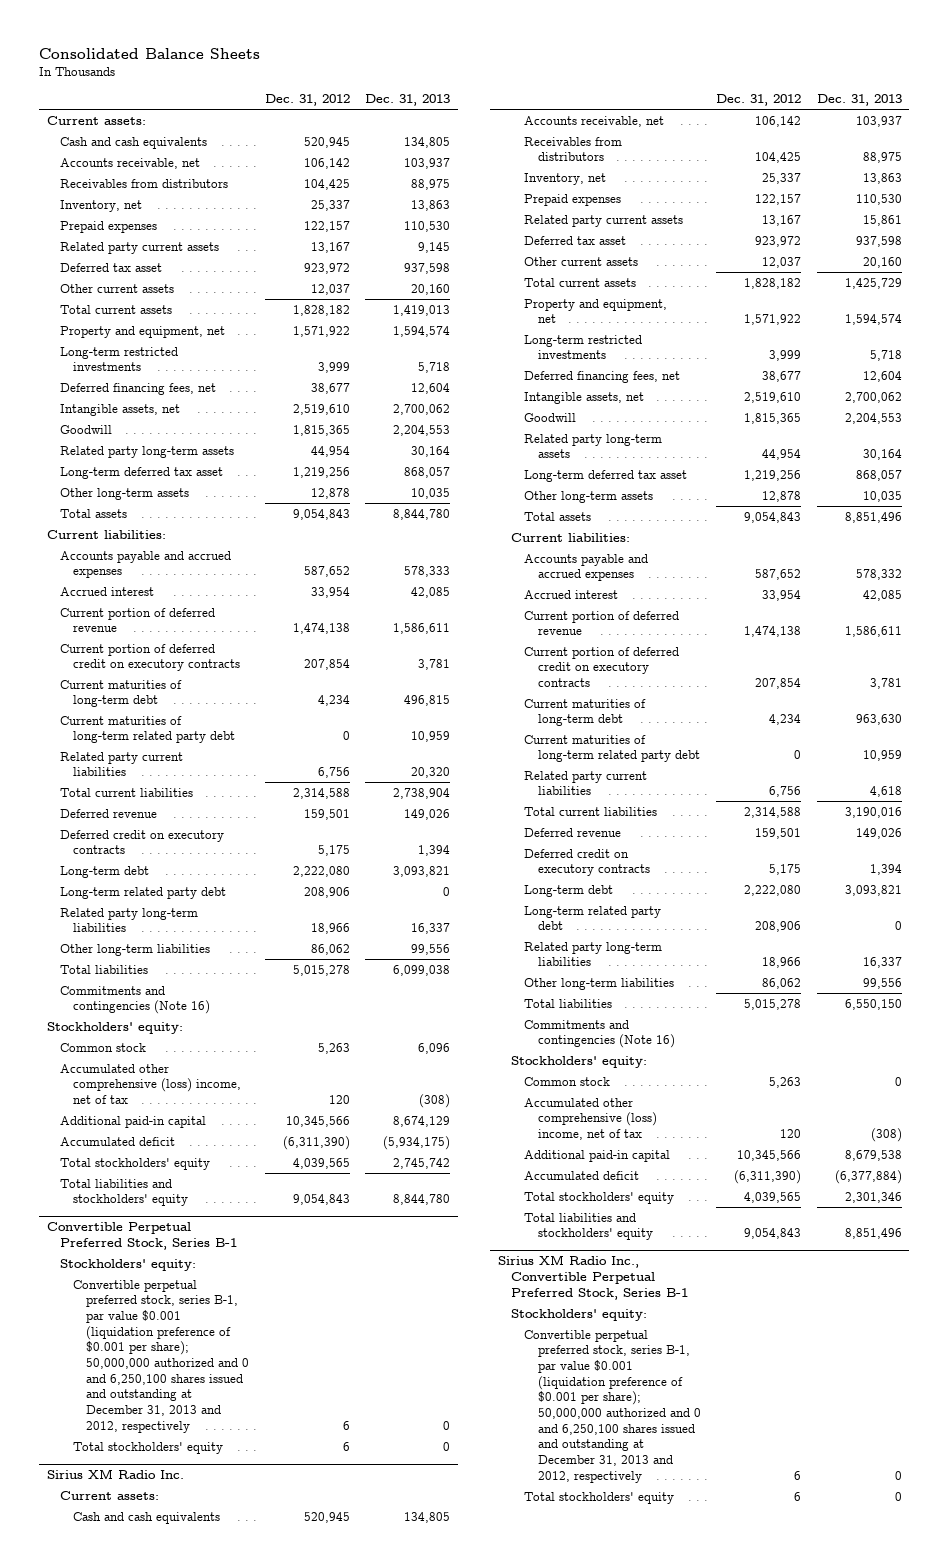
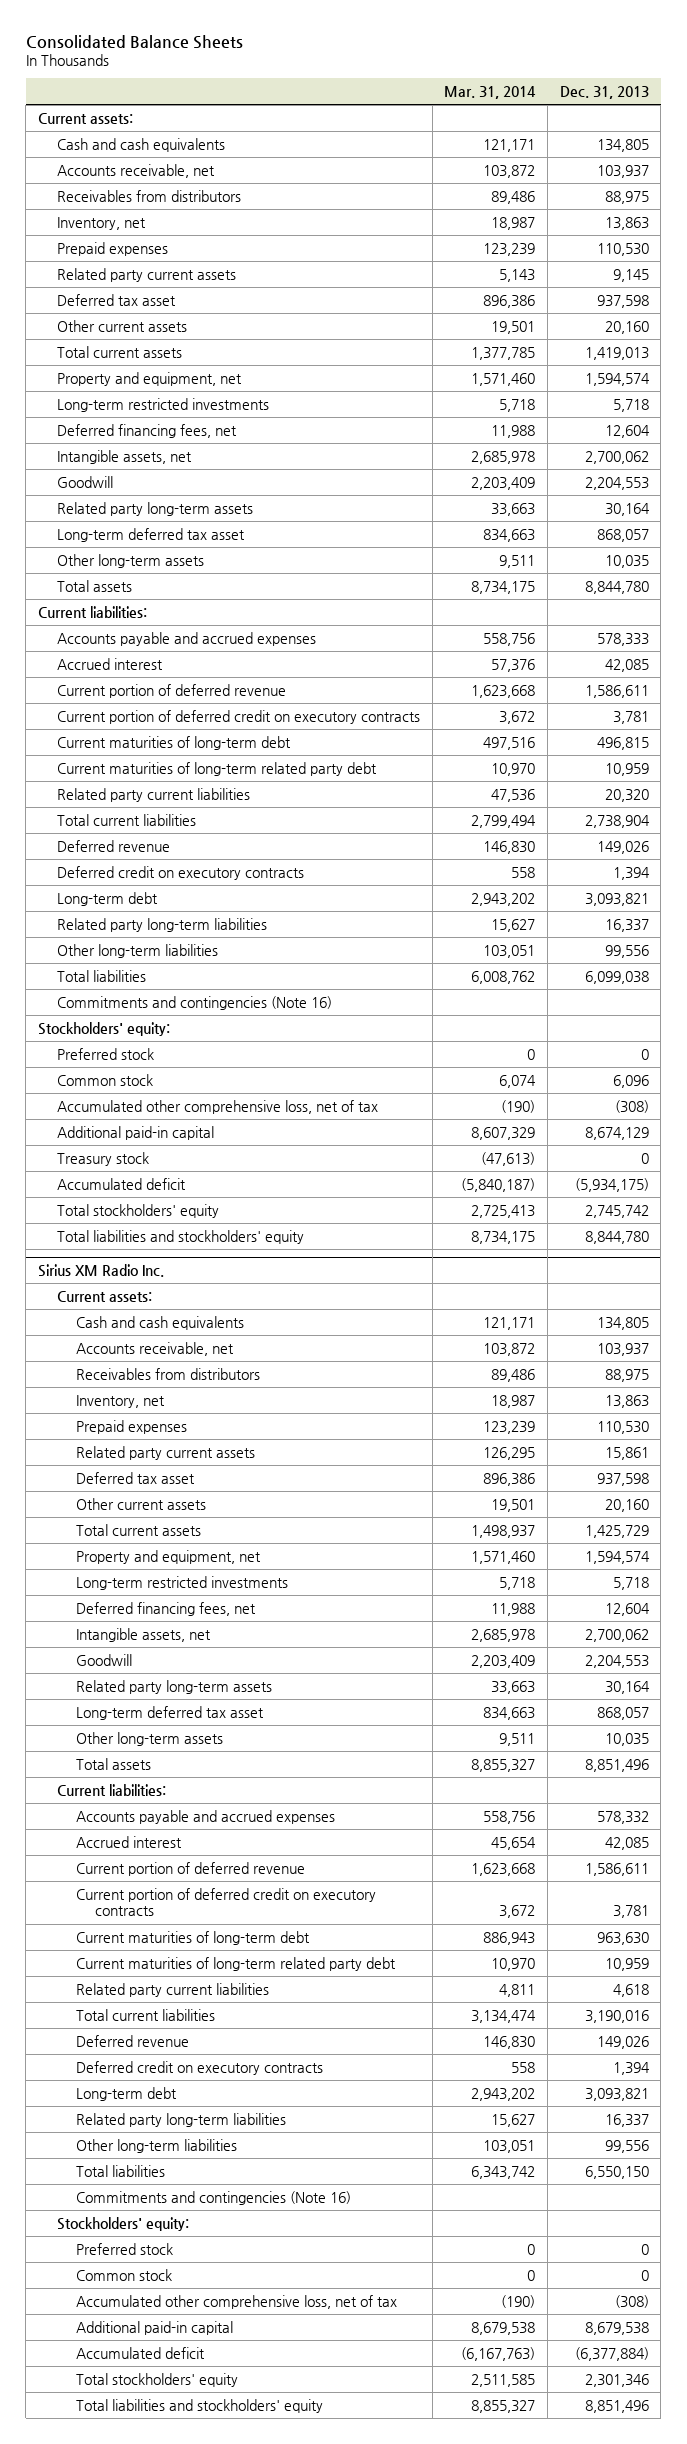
- | Dec. 31, 2012 | Dec. 31, 2013
+ | Mar. 31, 2014 | Dec. 31, 2013
- Long-term related party debt | 208,906 | 0
+ Preferred stock | 0 | 0
- Accumulated other comprehensive (loss) income, net of tax | 120 | (308)
+ Accumulated other comprehensive loss, net of tax | (190) | (308)
+ Treasury stock | (47,613) | 0
- Convertible Perpetual Preferred Stock, Series B-1
- Stockholders' equity:
- Convertible perpetual preferred stock, series B-1, par value $0.001 (liquidation preference of $0.001 per share); 50,000,000 authorized and 0 and 6,250,100 shares issued and outstanding at December 31, 2013 and 2012, respectively | 6 | 0
- Total stockholders' equity | 6 | 0
@ Sirius XM Radio Inc.
- Long-term related party debt | 208,906 | 0
+ Preferred stock | 0 | 0
- Accumulated other comprehensive (loss) income, net of tax | 120 | (308)
+ Accumulated other comprehensive loss, net of tax | (190) | (308)
- Sirius XM Radio Inc., Convertible Perpetual Preferred Stock, Series B-1
- Stockholders' equity:
- Convertible perpetual preferred stock, series B-1, par value $0.001 (liquidation preference of $0.001 per share); 50,000,000 authorized and 0 and 6,250,100 shares issued and outstanding at December 31, 2013 and 2012, respectively | 6 | 0
- Total stockholders' equity | 6 | 0

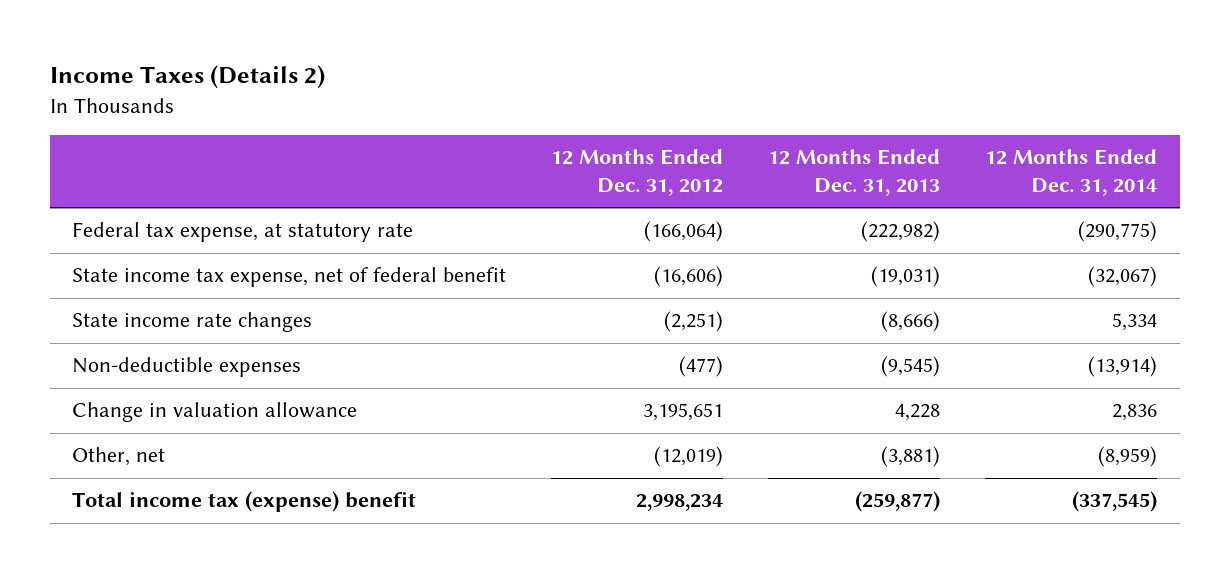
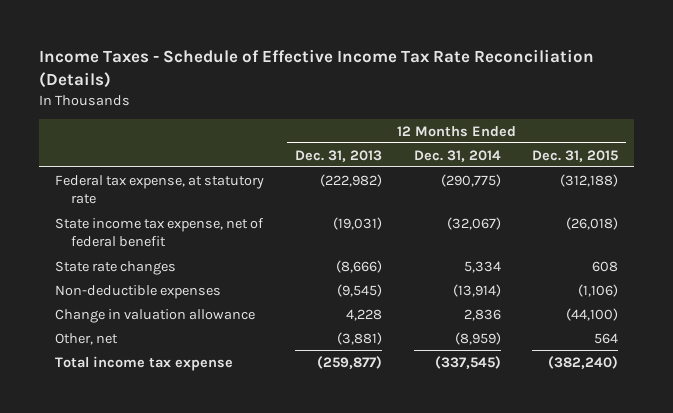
- Income Taxes (Details 2)
+ Income Taxes - Schedule of Effective Income Tax Rate Reconciliation (Details)
- | 12 Months Ended Dec. 31, 2012 | 12 Months Ended Dec. 31, 2013 | 12 Months Ended Dec. 31, 2014
+ | 12 Months Ended Dec. 31, 2013 | 12 Months Ended Dec. 31, 2014 | 12 Months Ended Dec. 31, 2015
- State income rate changes | (2,251) | (8,666) | 5,334
+ State rate changes | (8,666) | 5,334 | 608
- Total income tax (expense) benefit | 2,998,234 | (259,877) | (337,545)
+ Total income tax expense | (259,877) | (337,545) | (382,240)

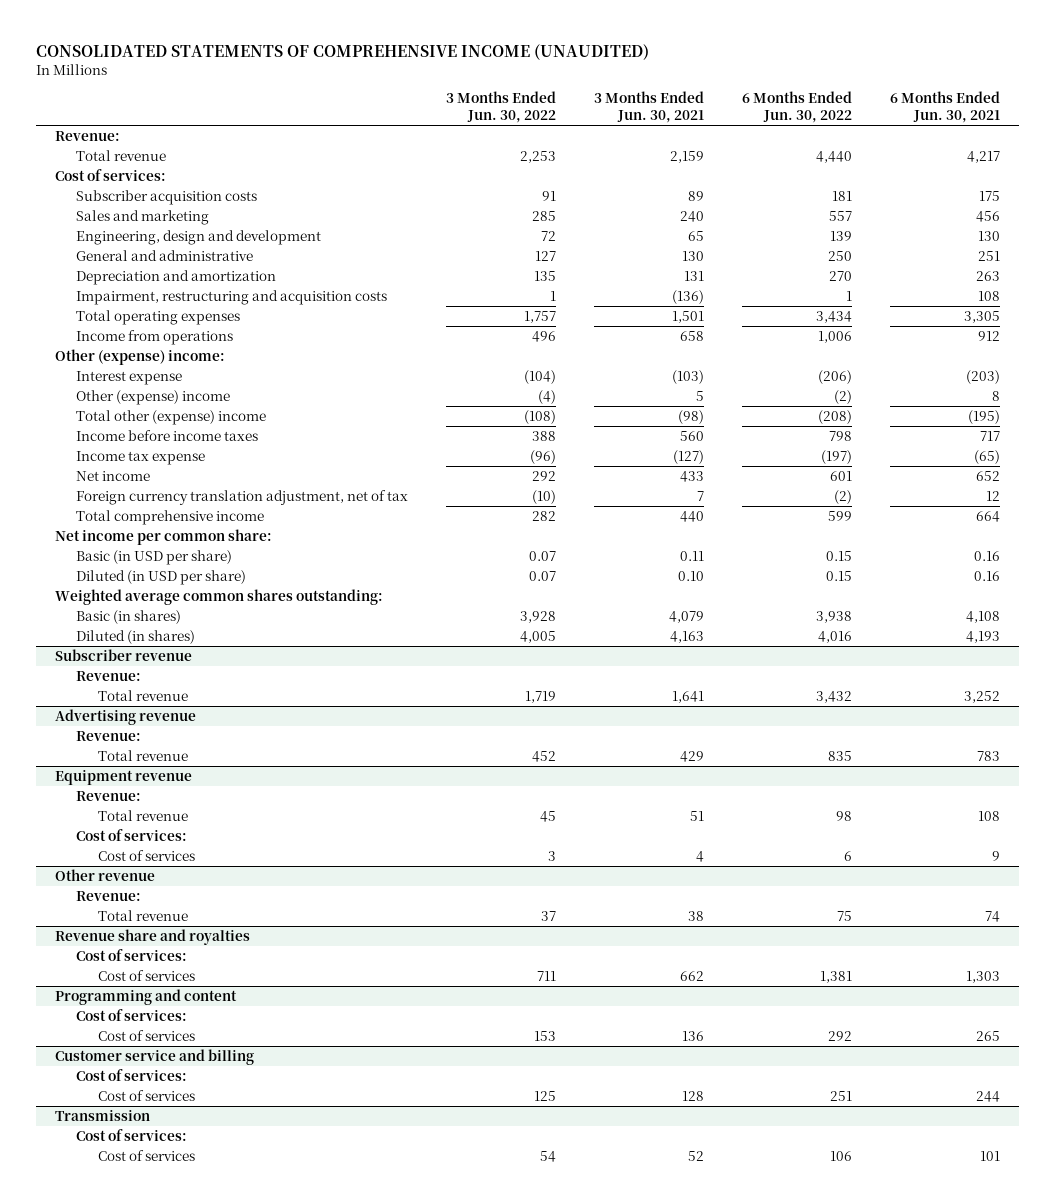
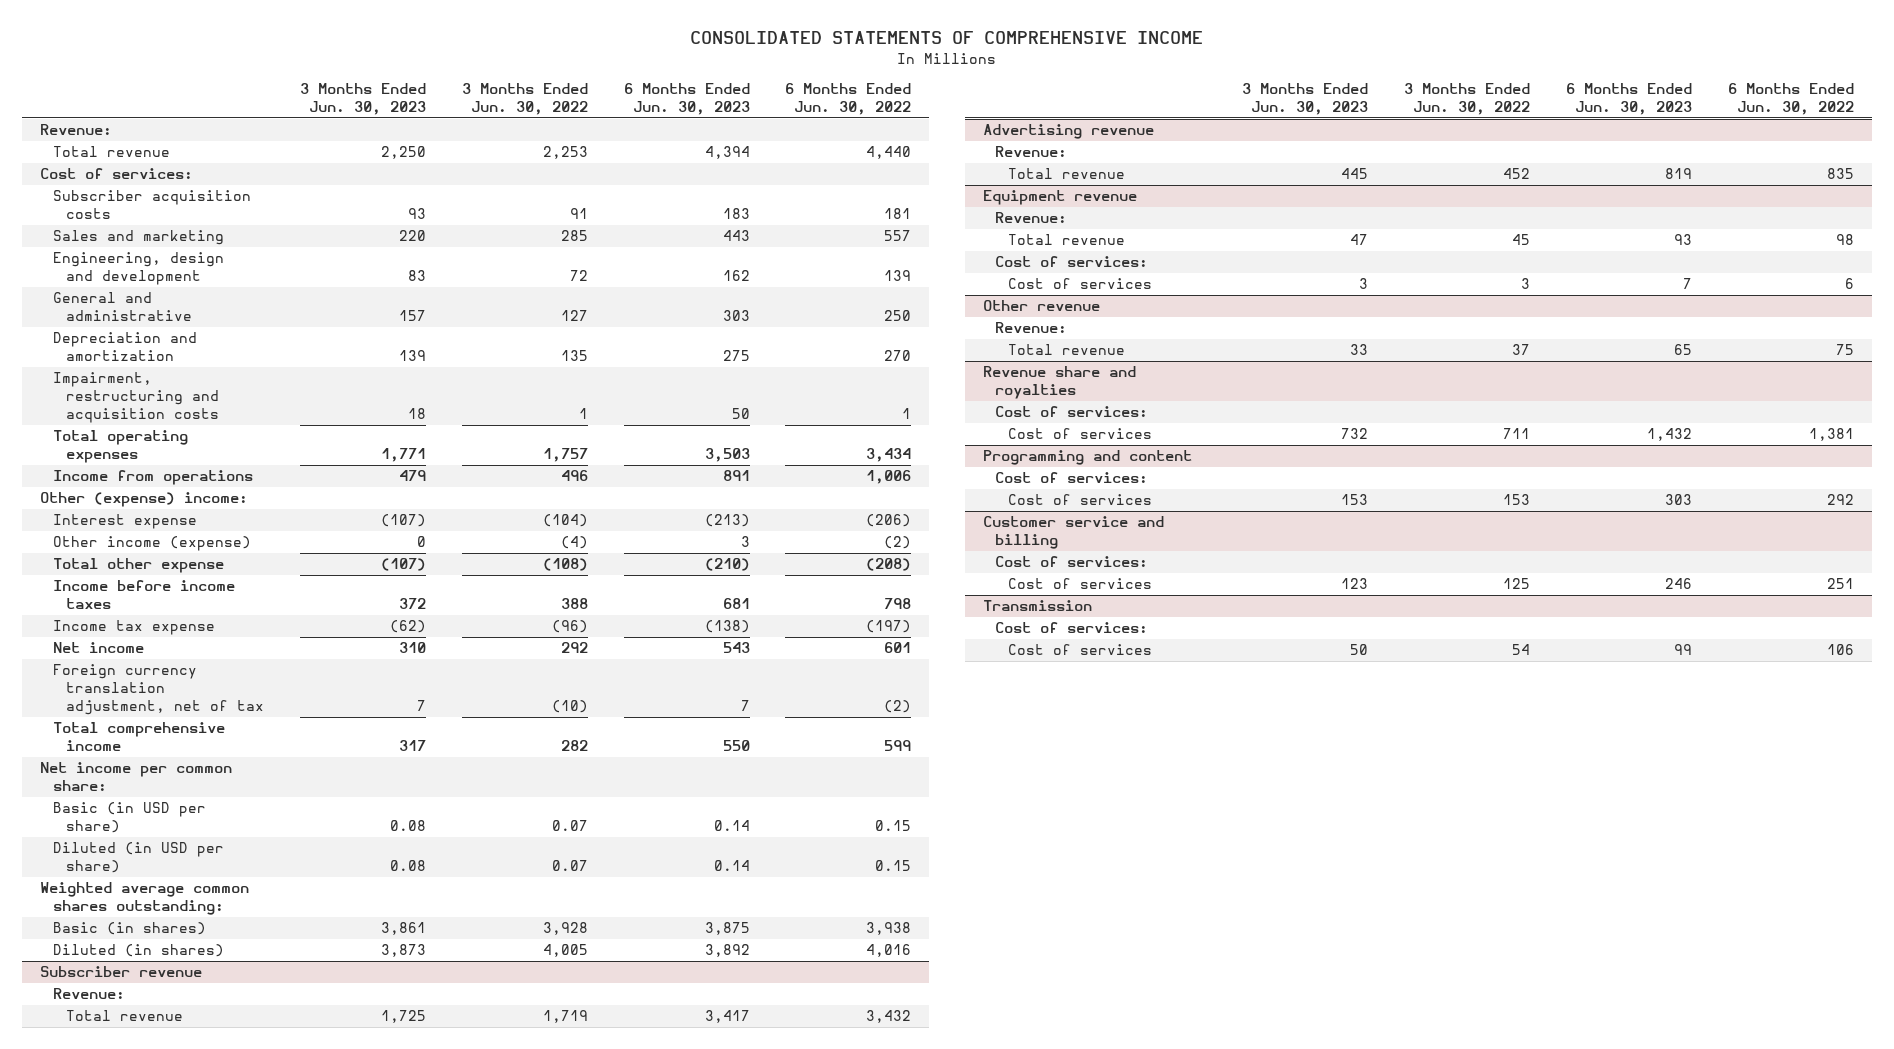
- CONSOLIDATED STATEMENTS OF COMPREHENSIVE INCOME (UNAUDITED)
+ CONSOLIDATED STATEMENTS OF COMPREHENSIVE INCOME
- | 3 Months Ended Jun. 30, 2022 | 3 Months Ended Jun. 30, 2021 | 6 Months Ended Jun. 30, 2022 | 6 Months Ended Jun. 30, 2021
+ | 3 Months Ended Jun. 30, 2023 | 3 Months Ended Jun. 30, 2022 | 6 Months Ended Jun. 30, 2023 | 6 Months Ended Jun. 30, 2022
- Other (expense) income | (4) | 5 | (2) | 8
- Total other (expense) income | (108) | (98) | (208) | (195)
+ Other income (expense) | 0 | (4) | 3 | (2)
+ Total other expense | (107) | (108) | (210) | (208)

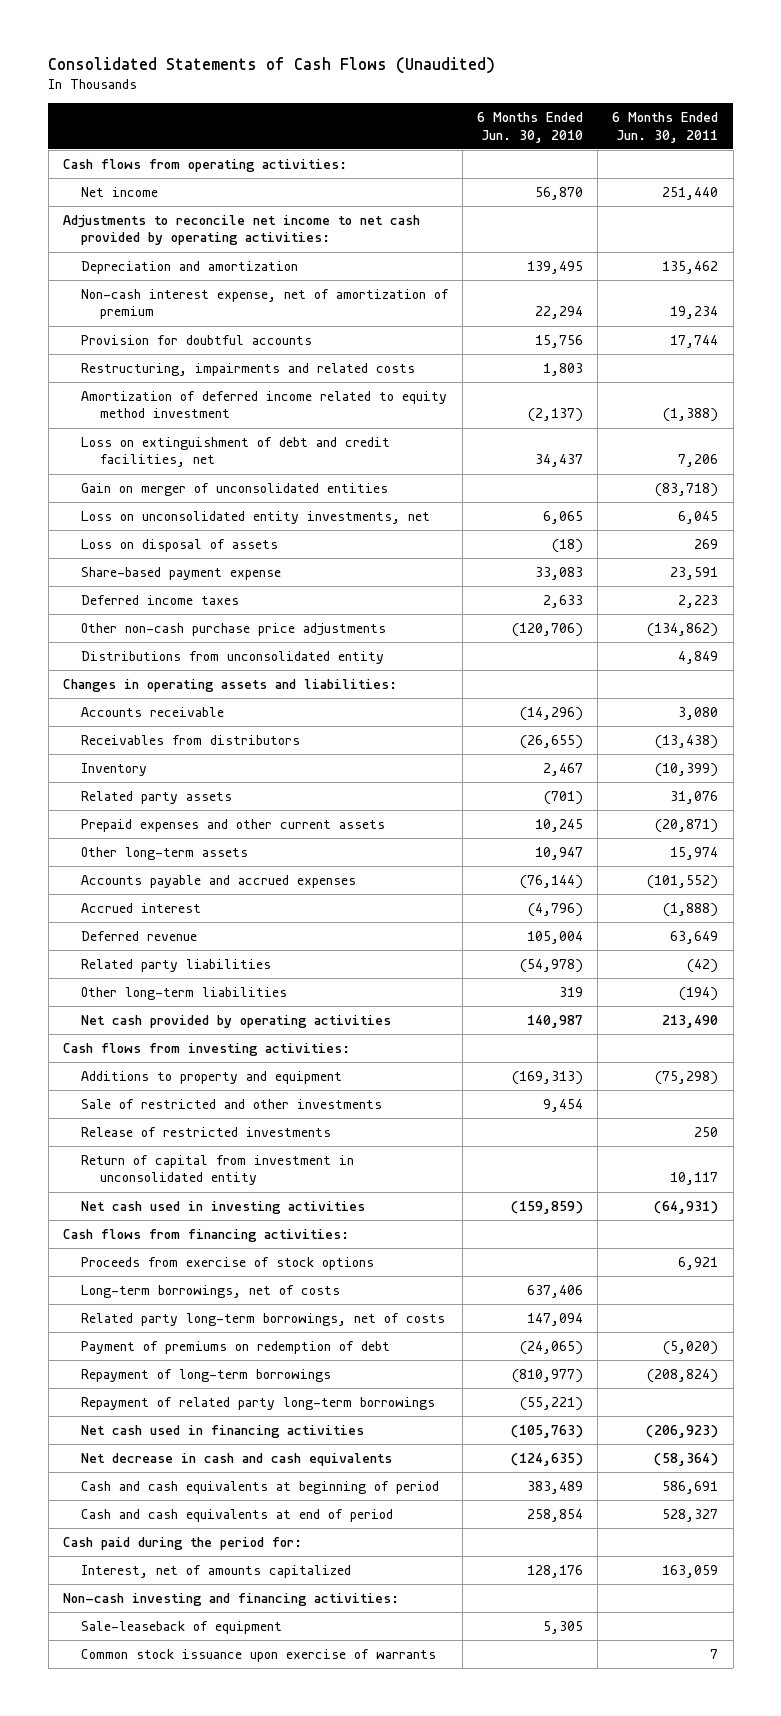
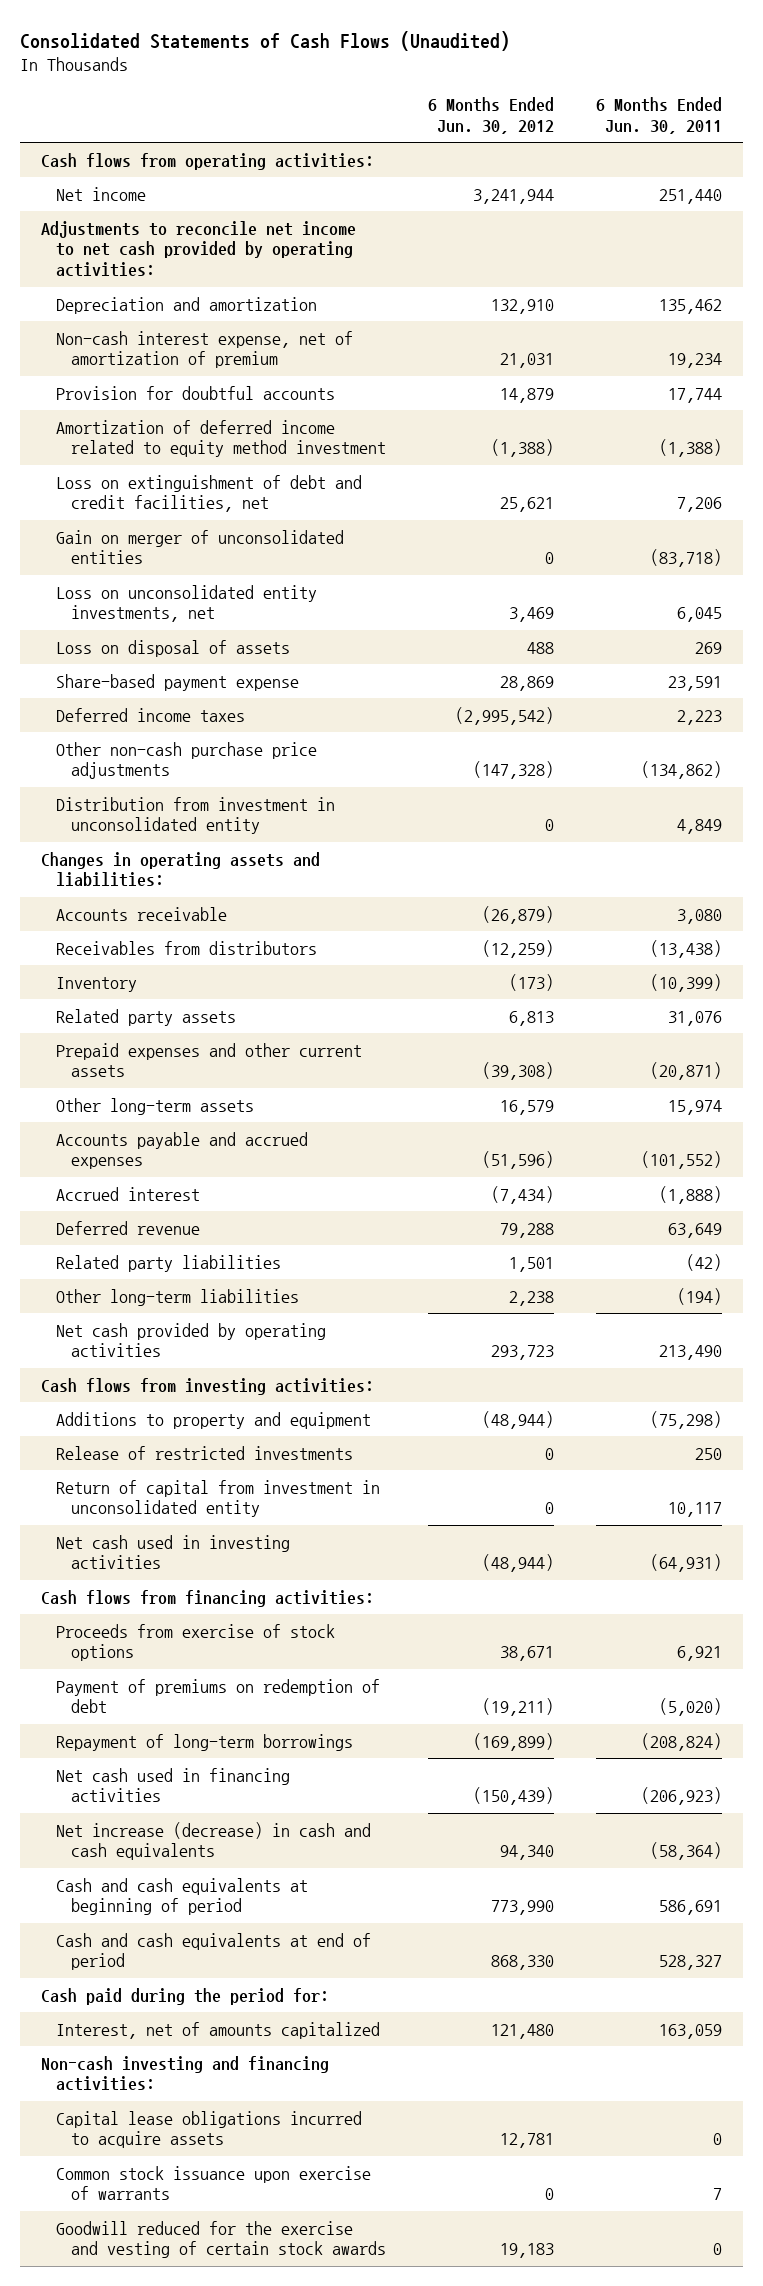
- | 6 Months Ended Jun. 30, 2010 | 6 Months Ended Jun. 30, 2011
+ | 6 Months Ended Jun. 30, 2012 | 6 Months Ended Jun. 30, 2011
- Restructuring, impairments and related costs | 1,803 |
- Distributions from unconsolidated entity | | 4,849
+ Distribution from investment in unconsolidated entity | 0 | 4,849
- Sale of restricted and other investments | 9,454 |
- Long-term borrowings, net of costs | 637,406 |
- Related party long-term borrowings, net of costs | 147,094 |
- Repayment of related party long-term borrowings | (55,221) |
- Net decrease in cash and cash equivalents | (124,635) | (58,364)
+ Net increase (decrease) in cash and cash equivalents | 94,340 | (58,364)
- Sale-leaseback of equipment | 5,305 |
+ Capital lease obligations incurred to acquire assets | 12,781 | 0
+ Goodwill reduced for the exercise and vesting of certain stock awards | 19,183 | 0

